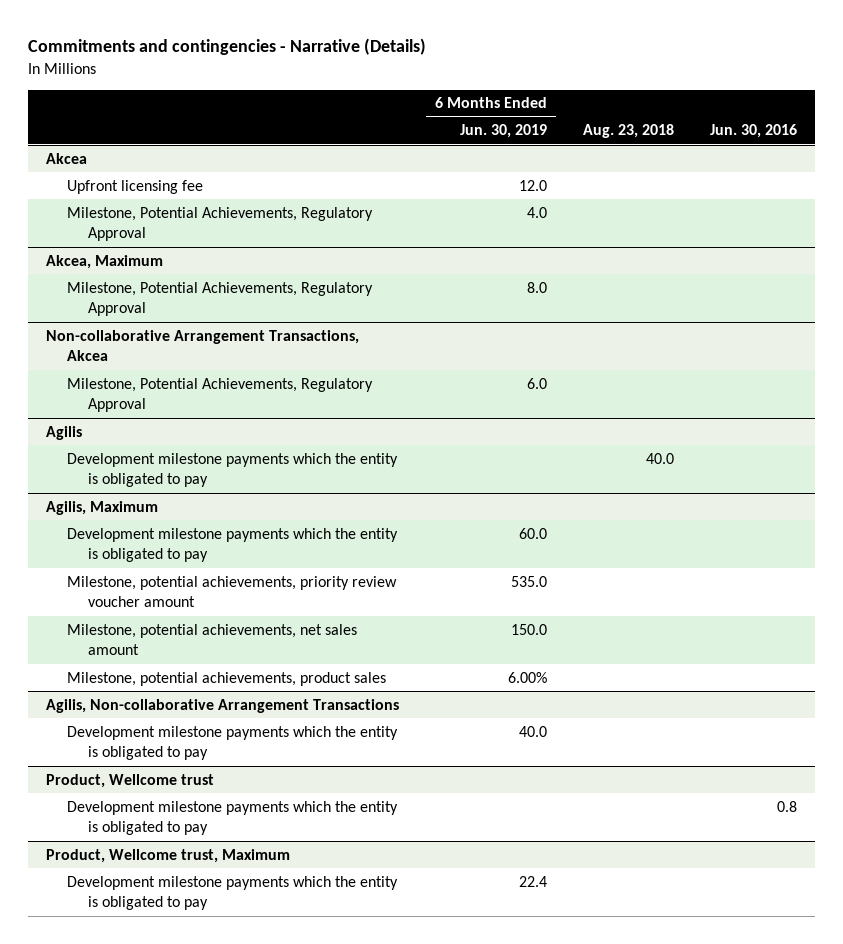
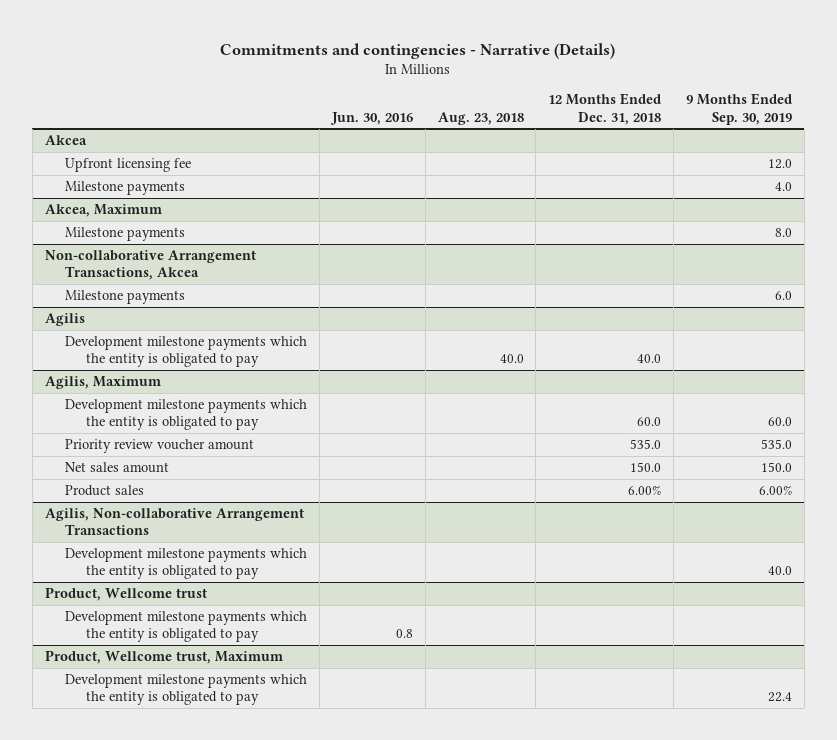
- | 6 Months Ended Jun. 30, 2019 | Aug. 23, 2018 | Jun. 30, 2016
+ | Jun. 30, 2016 | Aug. 23, 2018 | 12 Months Ended Dec. 31, 2018 | 9 Months Ended Sep. 30, 2019
@ Akcea
- Milestone, Potential Achievements, Regulatory Approval | 4.0 | |
+ Milestone payments | | | | 4.0
@ Akcea, Maximum
- Milestone, Potential Achievements, Regulatory Approval | 8.0 | |
+ Milestone payments | | | | 8.0
@ Non-collaborative Arrangement Transactions, Akcea
- Milestone, Potential Achievements, Regulatory Approval | 6.0 | |
+ Milestone payments | | | | 6.0
@ Agilis, Maximum
- Milestone, potential achievements, priority review voucher amount | 535.0 | |
- Milestone, potential achievements, net sales amount | 150.0 | |
- Milestone, potential achievements, product sales | 6.00% | |
+ Priority review voucher amount | | | 535.0 | 535.0
+ Net sales amount | | | 150.0 | 150.0
+ Product sales | | | 6.00% | 6.00%

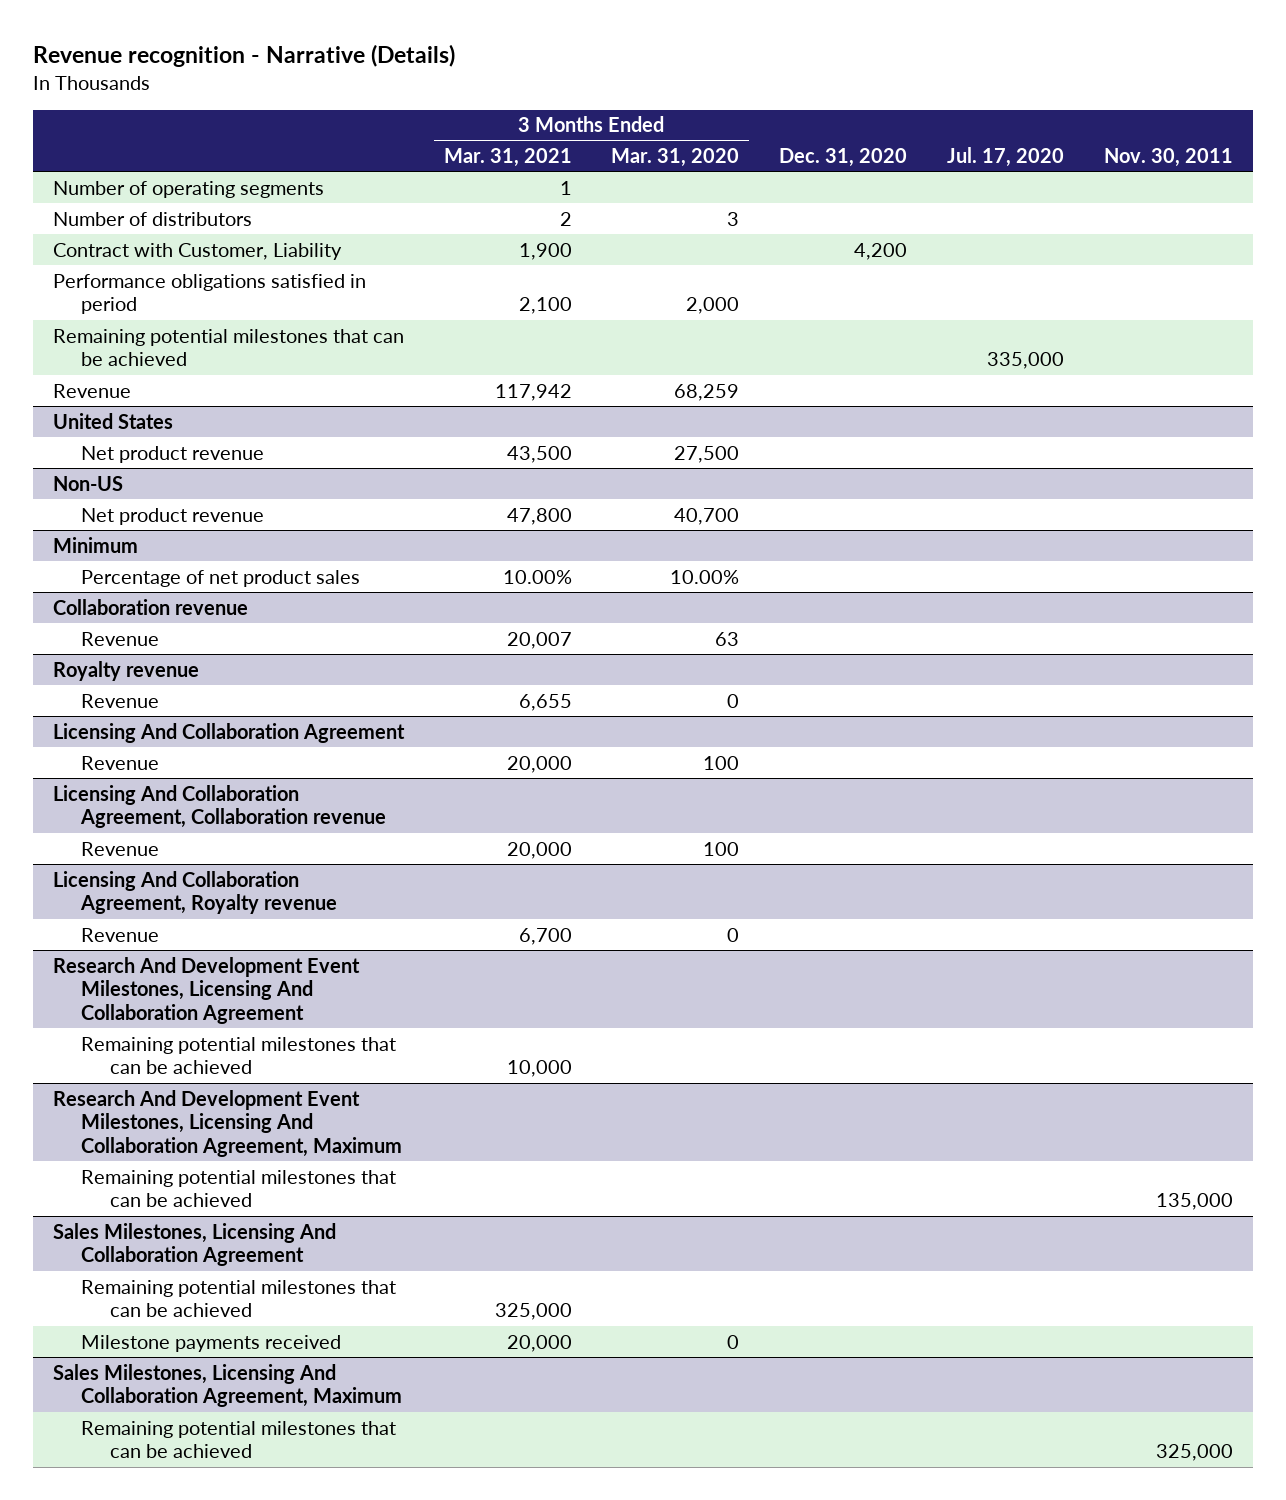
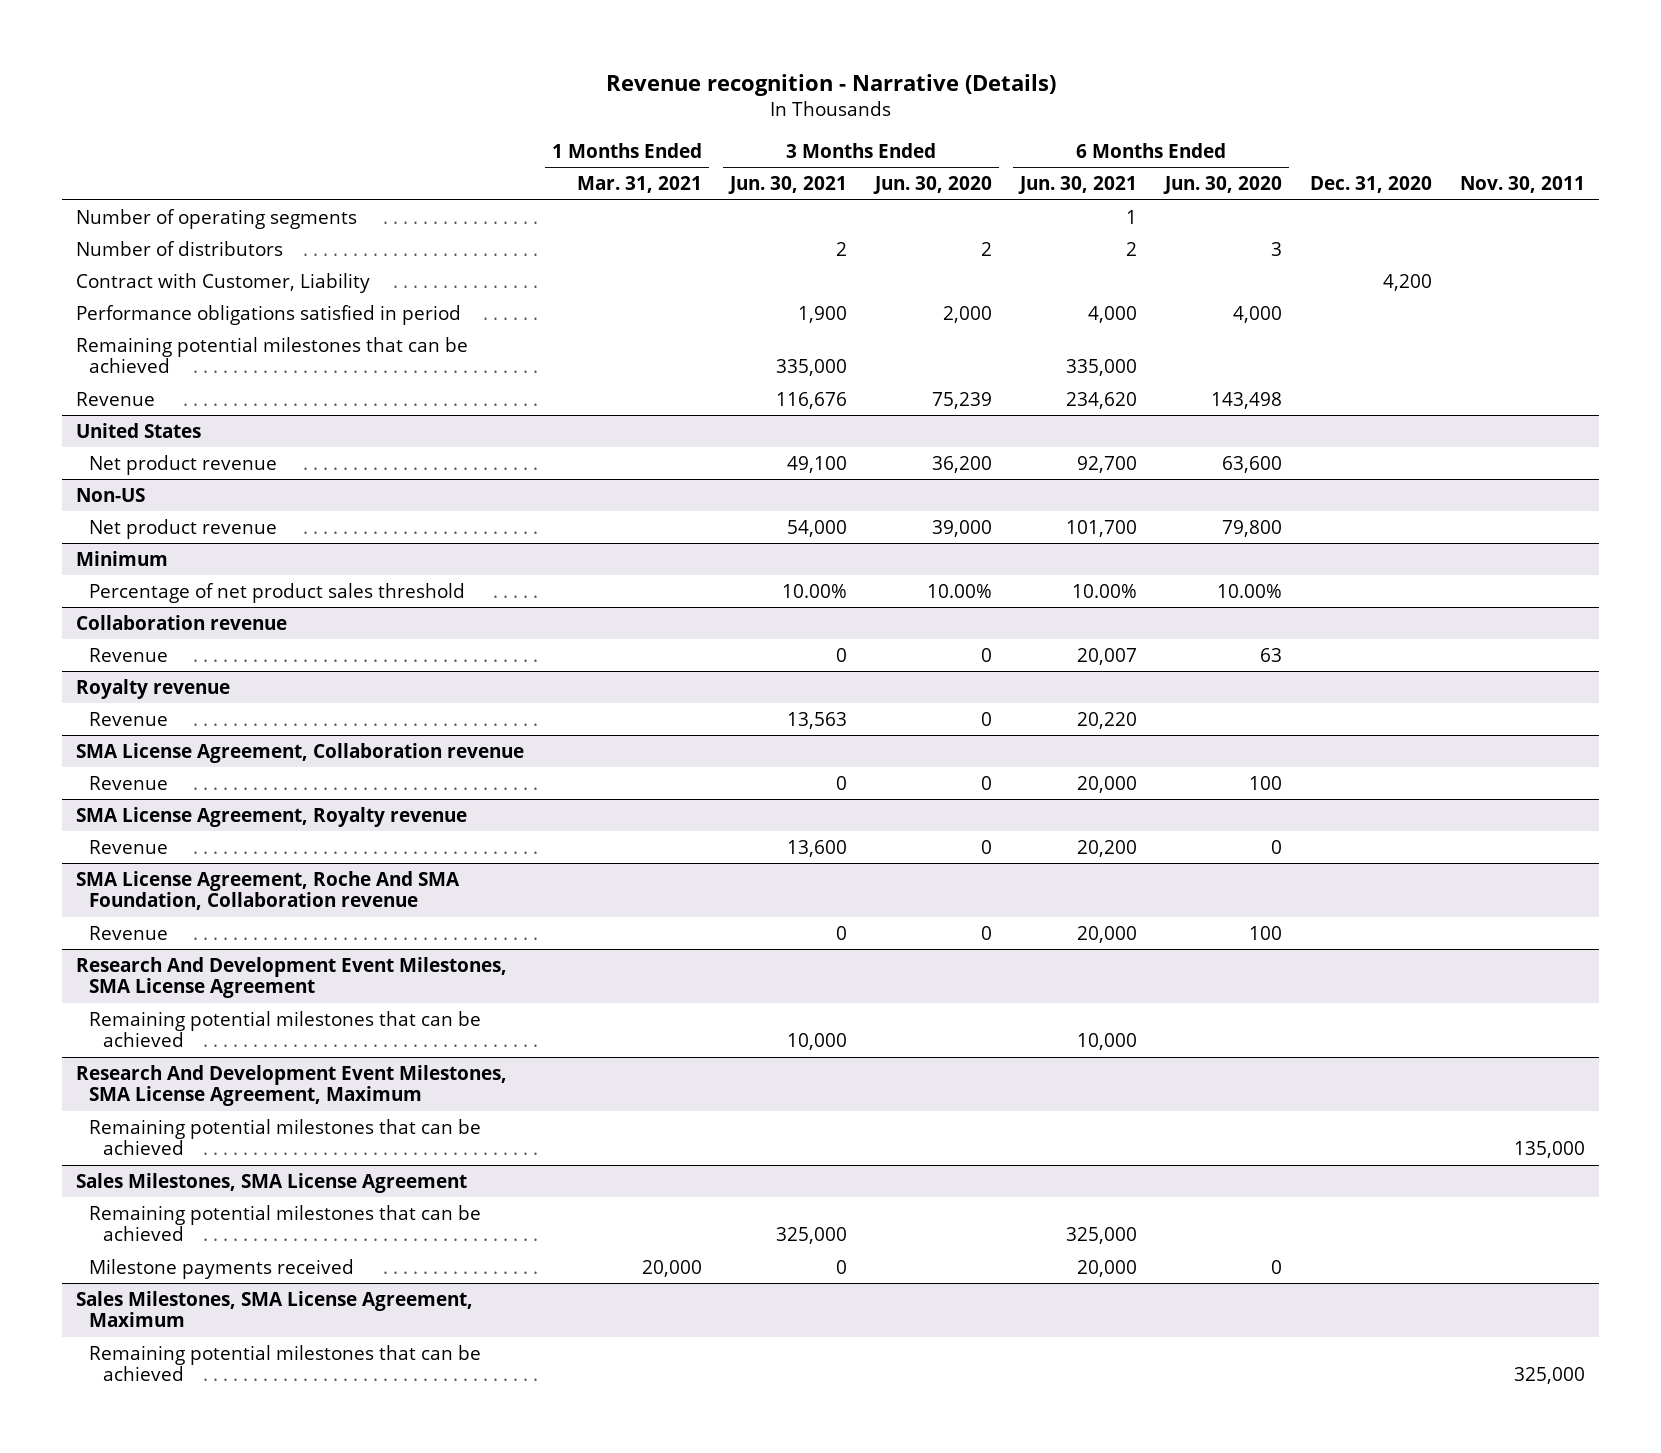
- | 3 Months Ended Mar. 31, 2021 | 3 Months Ended Mar. 31, 2020 | Dec. 31, 2020 | Jul. 17, 2020 | Nov. 30, 2011
+ | 1 Months Ended Mar. 31, 2021 | 3 Months Ended Jun. 30, 2021 | 3 Months Ended Jun. 30, 2020 | 6 Months Ended Jun. 30, 2021 | 6 Months Ended Jun. 30, 2020 | Dec. 31, 2020 | Nov. 30, 2011
@ Minimum
- Percentage of net product sales | 10.00% | 10.00% | | |
+ Percentage of net product sales threshold | | 10.00% | 10.00% | 10.00% | 10.00% | |
- Licensing And Collaboration Agreement
- Revenue | 20,000 | 100 | | |
- Licensing And Collaboration Agreement, Collaboration revenue
- Revenue | 20,000 | 100 | | |
- Licensing And Collaboration Agreement, Royalty revenue
- Revenue | 6,700 | 0 | | |
- Research And Development Event Milestones, Licensing And Collaboration Agreement
+ SMA License Agreement, Collaboration revenue
+ Revenue | | 0 | 0 | 20,000 | 100 | |
+ SMA License Agreement, Royalty revenue
+ Revenue | | 13,600 | 0 | 20,200 | 0 | |
+ SMA License Agreement, Roche And SMA Foundation, Collaboration revenue
+ Revenue | | 0 | 0 | 20,000 | 100 | |
+ Research And Development Event Milestones, SMA License Agreement
- Research And Development Event Milestones, Licensing And Collaboration Agreement, Maximum
+ Research And Development Event Milestones, SMA License Agreement, Maximum
- Sales Milestones, Licensing And Collaboration Agreement
- Remaining potential milestones that can be achieved | 325,000 | | | |
- Milestone payments received | 20,000 | 0 | | |
- Sales Milestones, Licensing And Collaboration Agreement, Maximum
+ Sales Milestones, SMA License Agreement
+ Remaining potential milestones that can be achieved | | 325,000 | | 325,000 | | |
+ Milestone payments received | 20,000 | 0 | | 20,000 | 0 | |
+ Sales Milestones, SMA License Agreement, Maximum

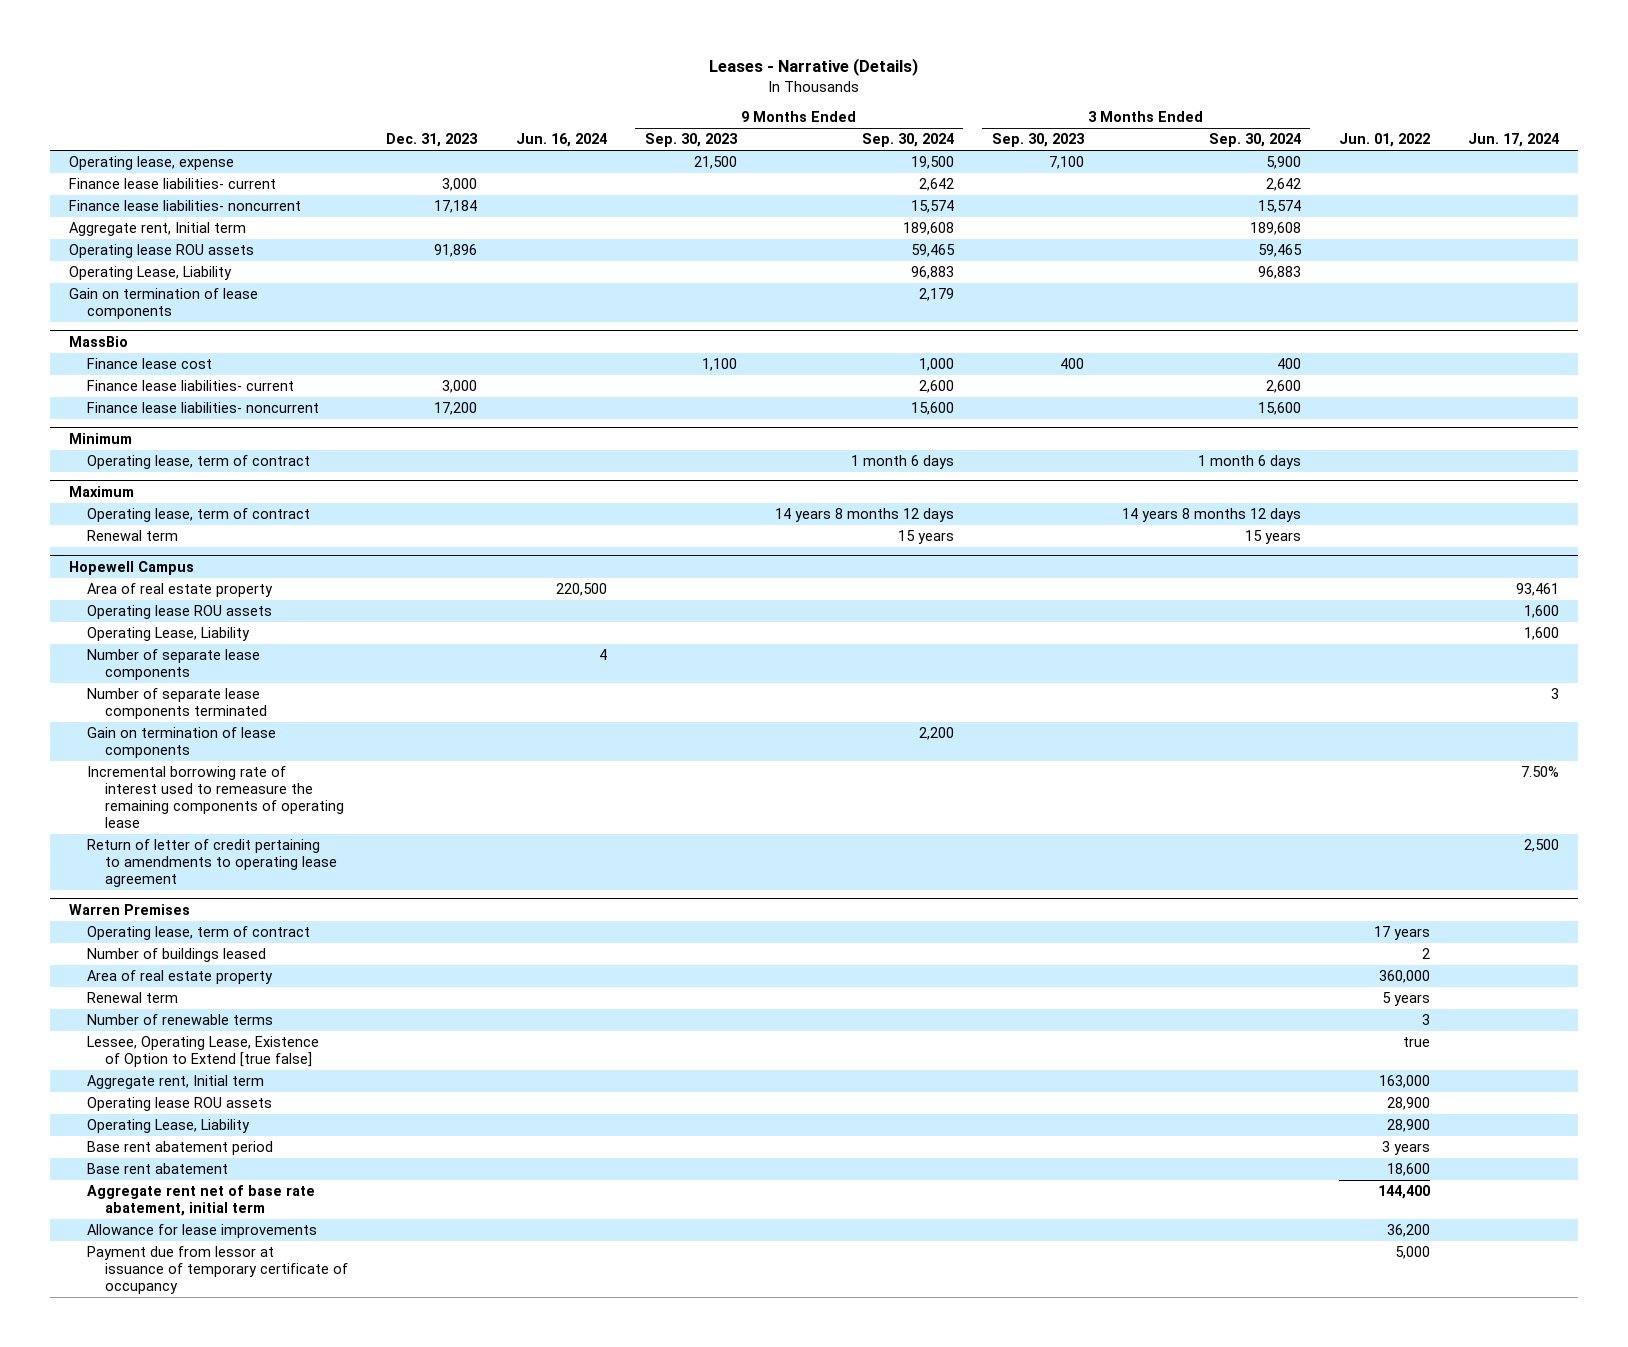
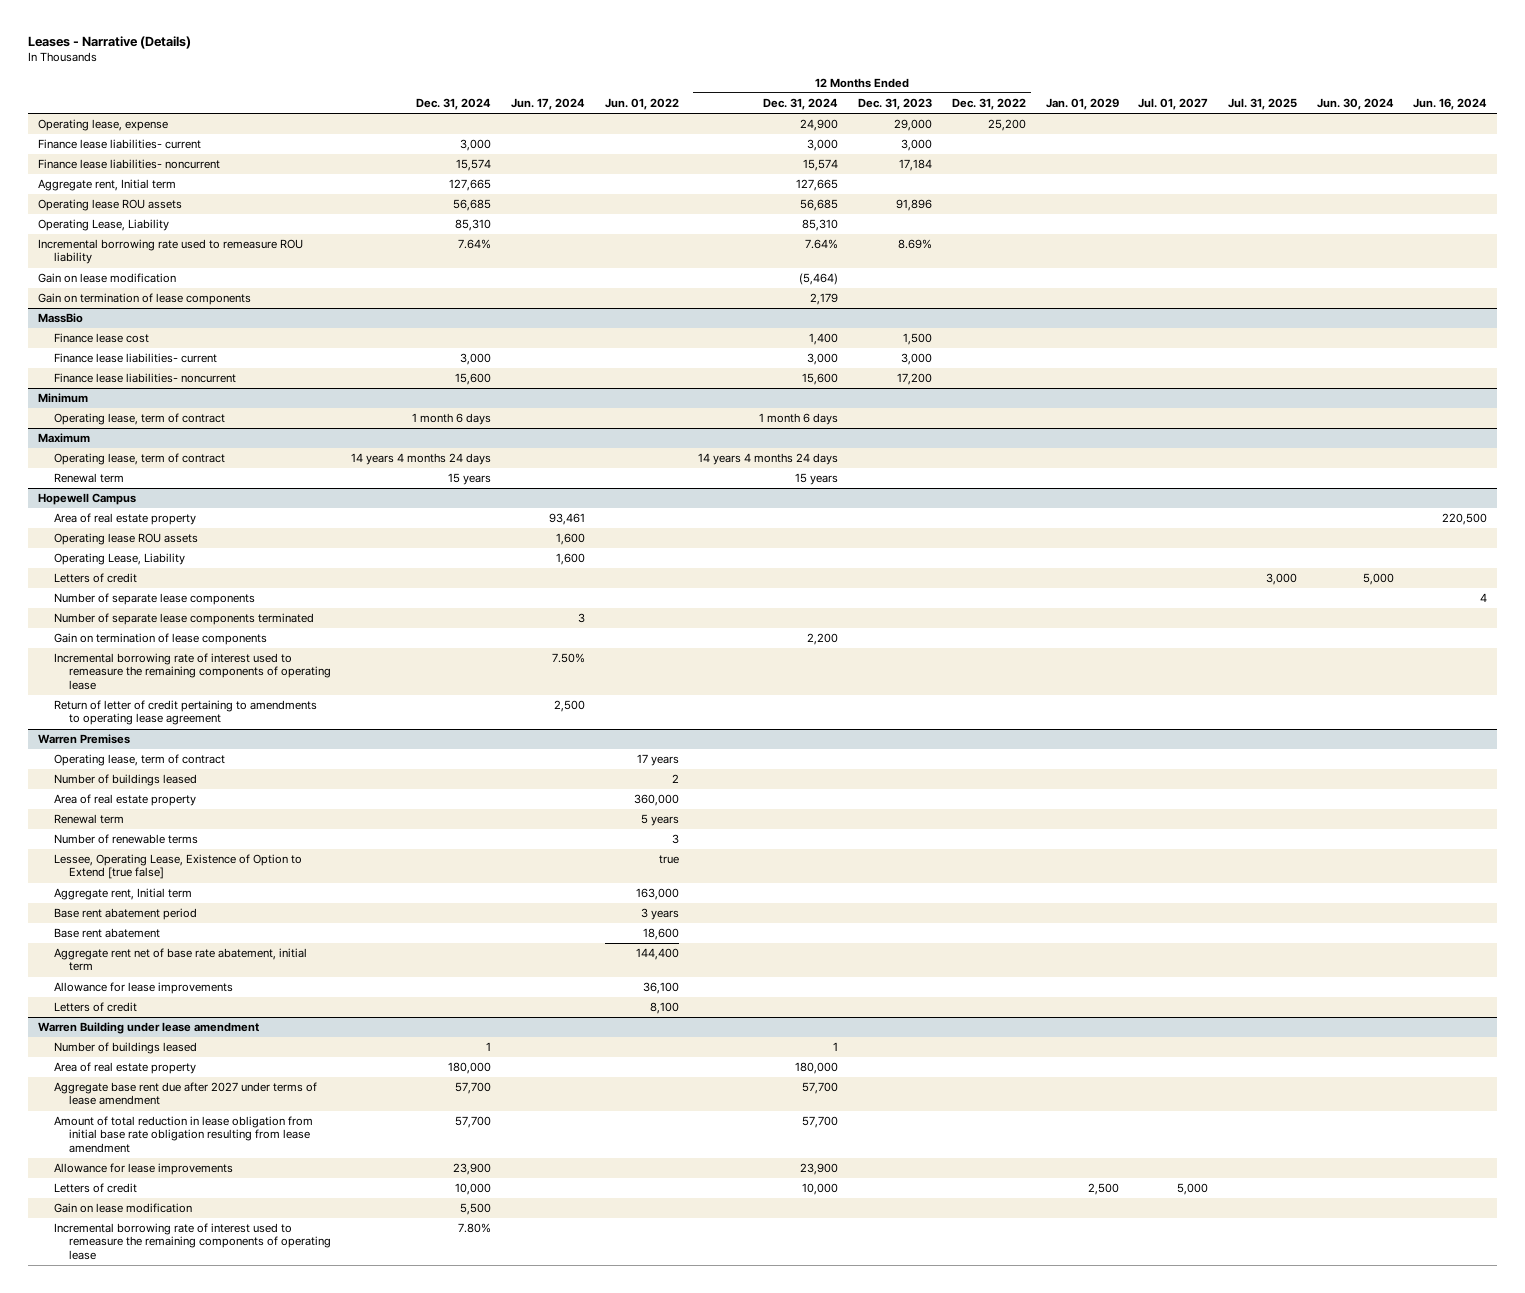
- | Dec. 31, 2023 | Jun. 16, 2024 | 9 Months Ended Sep. 30, 2023 | 9 Months Ended Sep. 30, 2024 | 3 Months Ended Sep. 30, 2023 | 3 Months Ended Sep. 30, 2024 | Jun. 01, 2022 | Jun. 17, 2024
+ | Dec. 31, 2024 | Jun. 17, 2024 | Jun. 01, 2022 | 12 Months Ended Dec. 31, 2024 | 12 Months Ended Dec. 31, 2023 | 12 Months Ended Dec. 31, 2022 | Jan. 01, 2029 | Jul. 01, 2027 | Jul. 31, 2025 | Jun. 30, 2024 | Jun. 16, 2024
+ Incremental borrowing rate used to remeasure ROU liability | 7.64% | | | 7.64% | 8.69% | | | | | |
+ Gain on lease modification | | | | (5,464) | | | | | | |
@ Hopewell Campus
+ Letters of credit | | | | | | | | | 3,000 | 5,000 |
@ Warren Premises
- Operating lease ROU assets | | | | | | | 28,900 |
- Operating Lease, Liability | | | | | | | 28,900 |
- Allowance for lease improvements | | | | | | | 36,200 |
- Payment due from lessor at issuance of temporary certificate of occupancy | | | | | | | 5,000 |
+ Allowance for lease improvements | | | 36,100 | | | | | | | |
+ Letters of credit | | | 8,100 | | | | | | | |
+ Warren Building under lease amendment
+ Number of buildings leased | 1 | | | 1 | | | | | | |
+ Area of real estate property | 180,000 | | | 180,000 | | | | | | |
+ Aggregate base rent due after 2027 under terms of lease amendment | 57,700 | | | 57,700 | | | | | | |
+ Amount of total reduction in lease obligation from initial base rate obligation resulting from lease amendment | 57,700 | | | 57,700 | | | | | | |
+ Allowance for lease improvements | 23,900 | | | 23,900 | | | | | | |
+ Letters of credit | 10,000 | | | 10,000 | | | 2,500 | 5,000 | | |
+ Gain on lease modification | 5,500 | | | | | | | | | |
+ Incremental borrowing rate of interest used to remeasure the remaining components of operating lease | 7.80% | | | | | | | | | |

